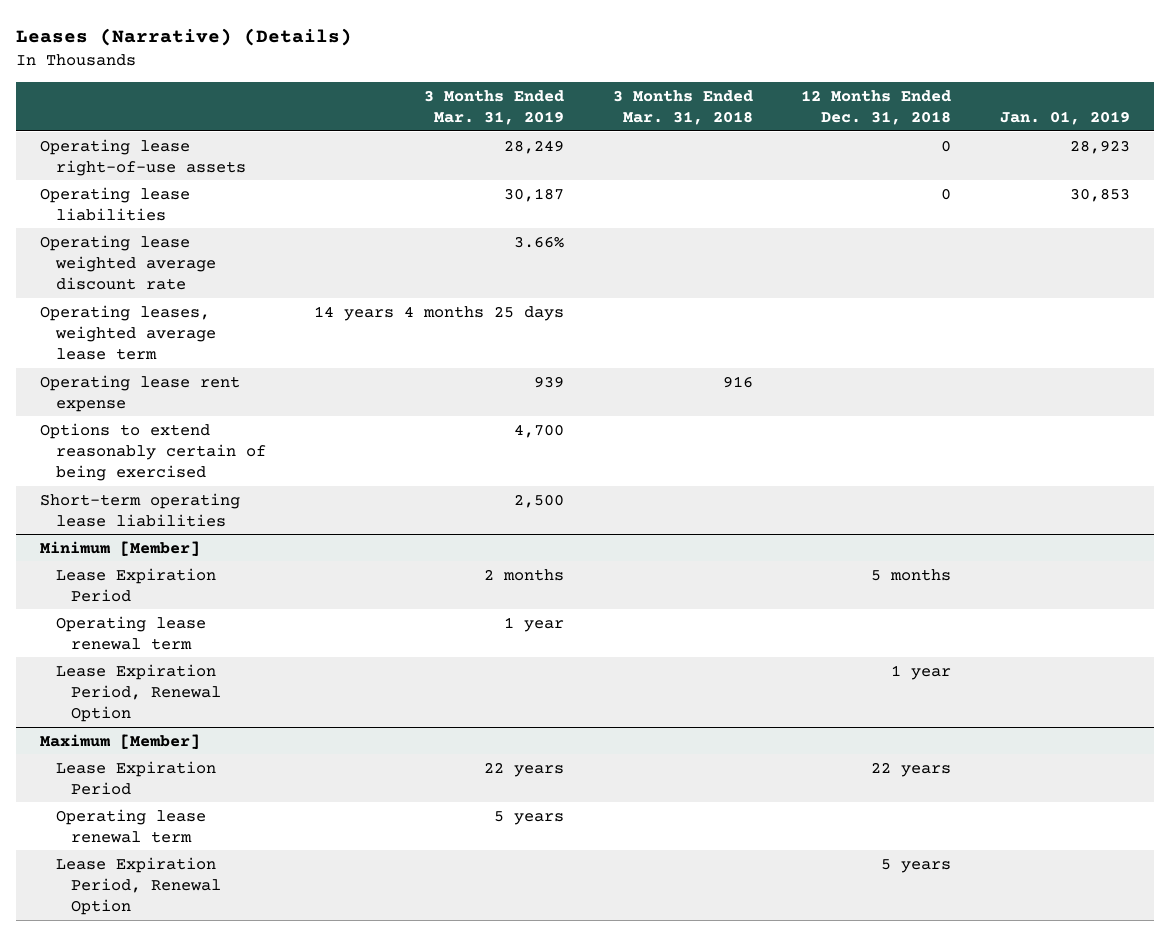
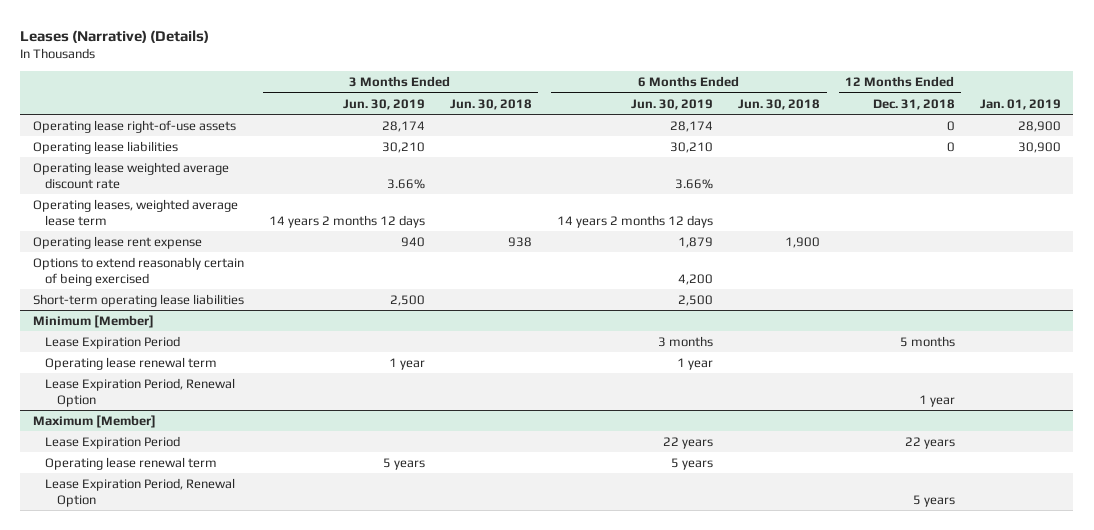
- | 3 Months Ended Mar. 31, 2019 | 3 Months Ended Mar. 31, 2018 | 12 Months Ended Dec. 31, 2018 | Jan. 01, 2019
+ | 3 Months Ended Jun. 30, 2019 | 3 Months Ended Jun. 30, 2018 | 6 Months Ended Jun. 30, 2019 | 6 Months Ended Jun. 30, 2018 | 12 Months Ended Dec. 31, 2018 | Jan. 01, 2019
- Operating lease right-of-use assets | 28,249 | | 0 | 28,923
- Operating lease liabilities | 30,187 | | 0 | 30,853
+ Operating lease right-of-use assets | 28,174 | | 28,174 | | 0 | 28,900
+ Operating lease liabilities | 30,210 | | 30,210 | | 0 | 30,900

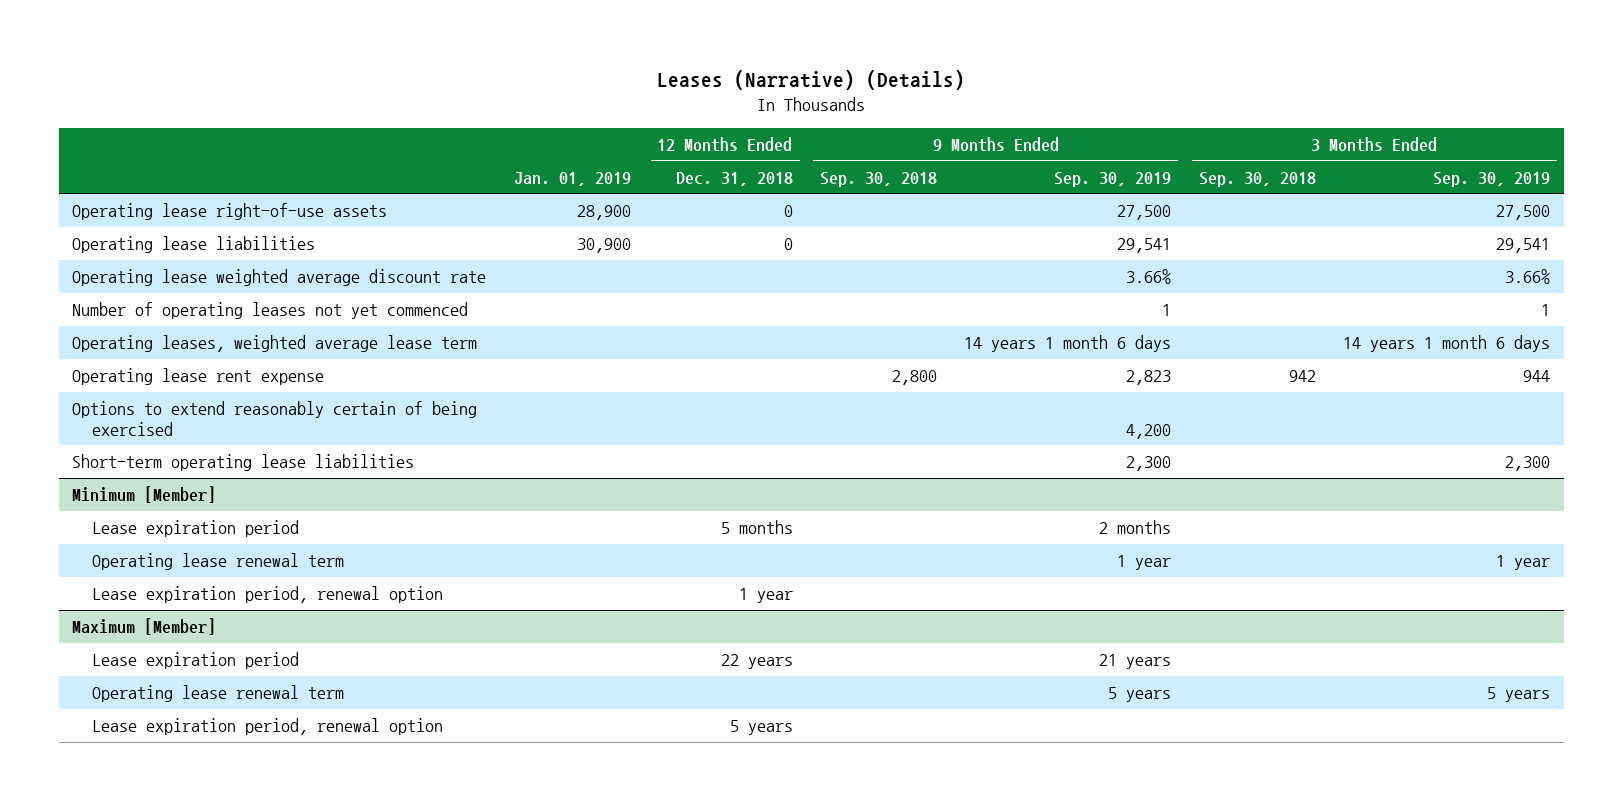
- | 3 Months Ended Jun. 30, 2019 | 3 Months Ended Jun. 30, 2018 | 6 Months Ended Jun. 30, 2019 | 6 Months Ended Jun. 30, 2018 | 12 Months Ended Dec. 31, 2018 | Jan. 01, 2019
+ | Jan. 01, 2019 | 12 Months Ended Dec. 31, 2018 | 9 Months Ended Sep. 30, 2018 | 9 Months Ended Sep. 30, 2019 | 3 Months Ended Sep. 30, 2018 | 3 Months Ended Sep. 30, 2019
+ Number of operating leases not yet commenced | | | | 1 | | 1
@ Minimum [Member]
- Lease Expiration Period | | | 3 months | | 5 months |
+ Lease expiration period | | 5 months | | 2 months | |
- Lease Expiration Period, Renewal Option | | | | | 1 year |
+ Lease expiration period, renewal option | | 1 year | | | |
@ Maximum [Member]
- Lease Expiration Period | | | 22 years | | 22 years |
+ Lease expiration period | | 22 years | | 21 years | |
- Lease Expiration Period, Renewal Option | | | | | 5 years |
+ Lease expiration period, renewal option | | 5 years | | | |

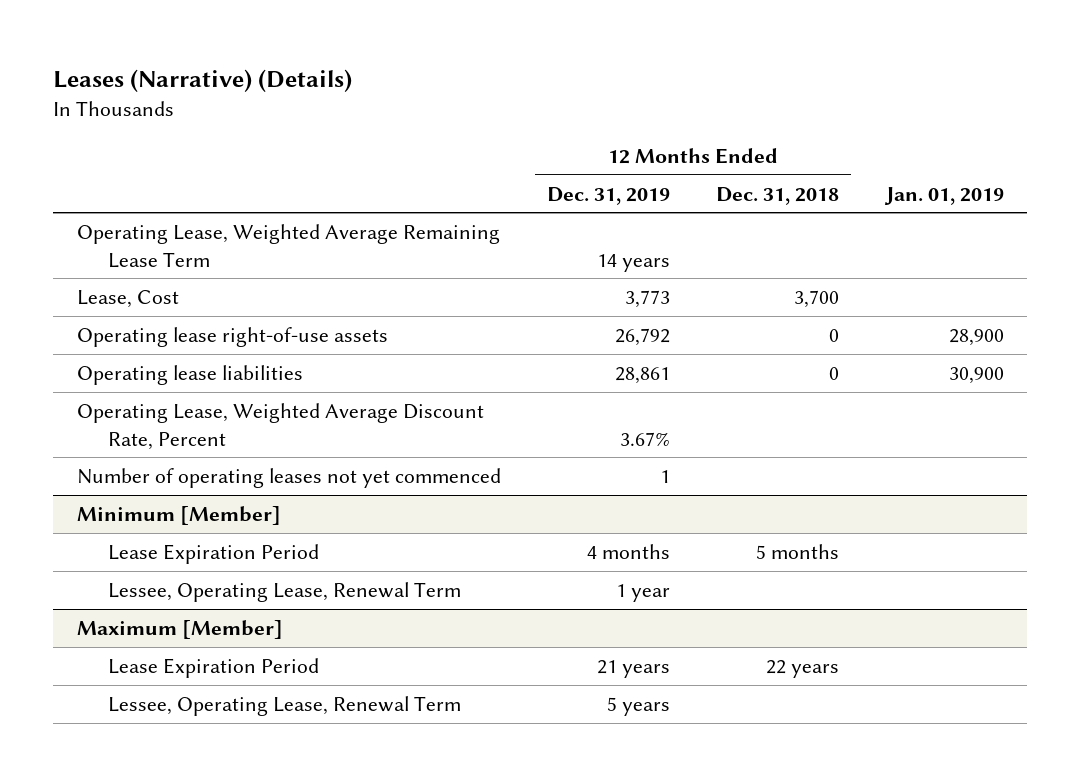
- | Jan. 01, 2019 | 12 Months Ended Dec. 31, 2018 | 9 Months Ended Sep. 30, 2018 | 9 Months Ended Sep. 30, 2019 | 3 Months Ended Sep. 30, 2018 | 3 Months Ended Sep. 30, 2019
+ | 12 Months Ended Dec. 31, 2019 | 12 Months Ended Dec. 31, 2018 | Jan. 01, 2019
+ Operating Lease, Weighted Average Remaining Lease Term | 14 years | |
+ Lease, Cost | 3,773 | 3,700 |
- Operating lease weighted average discount rate | | | | 3.66% | | 3.66%
+ Operating Lease, Weighted Average Discount Rate, Percent | 3.67% | |
- Operating leases, weighted average lease term | | | | 14 years 1 month 6 days | | 14 years 1 month 6 days
- Operating lease rent expense | | | 2,800 | 2,823 | 942 | 944
- Options to extend reasonably certain of being exercised | | | | 4,200 | |
- Short-term operating lease liabilities | | | | 2,300 | | 2,300
@ Minimum [Member]
- Lease expiration period | | 5 months | | 2 months | |
- Operating lease renewal term | | | | 1 year | | 1 year
- Lease expiration period, renewal option | | 1 year | | | |
+ Lease Expiration Period | 4 months | 5 months |
+ Lessee, Operating Lease, Renewal Term | 1 year | |
@ Maximum [Member]
- Lease expiration period | | 22 years | | 21 years | |
- Operating lease renewal term | | | | 5 years | | 5 years
- Lease expiration period, renewal option | | 5 years | | | |
+ Lease Expiration Period | 21 years | 22 years |
+ Lessee, Operating Lease, Renewal Term | 5 years | |

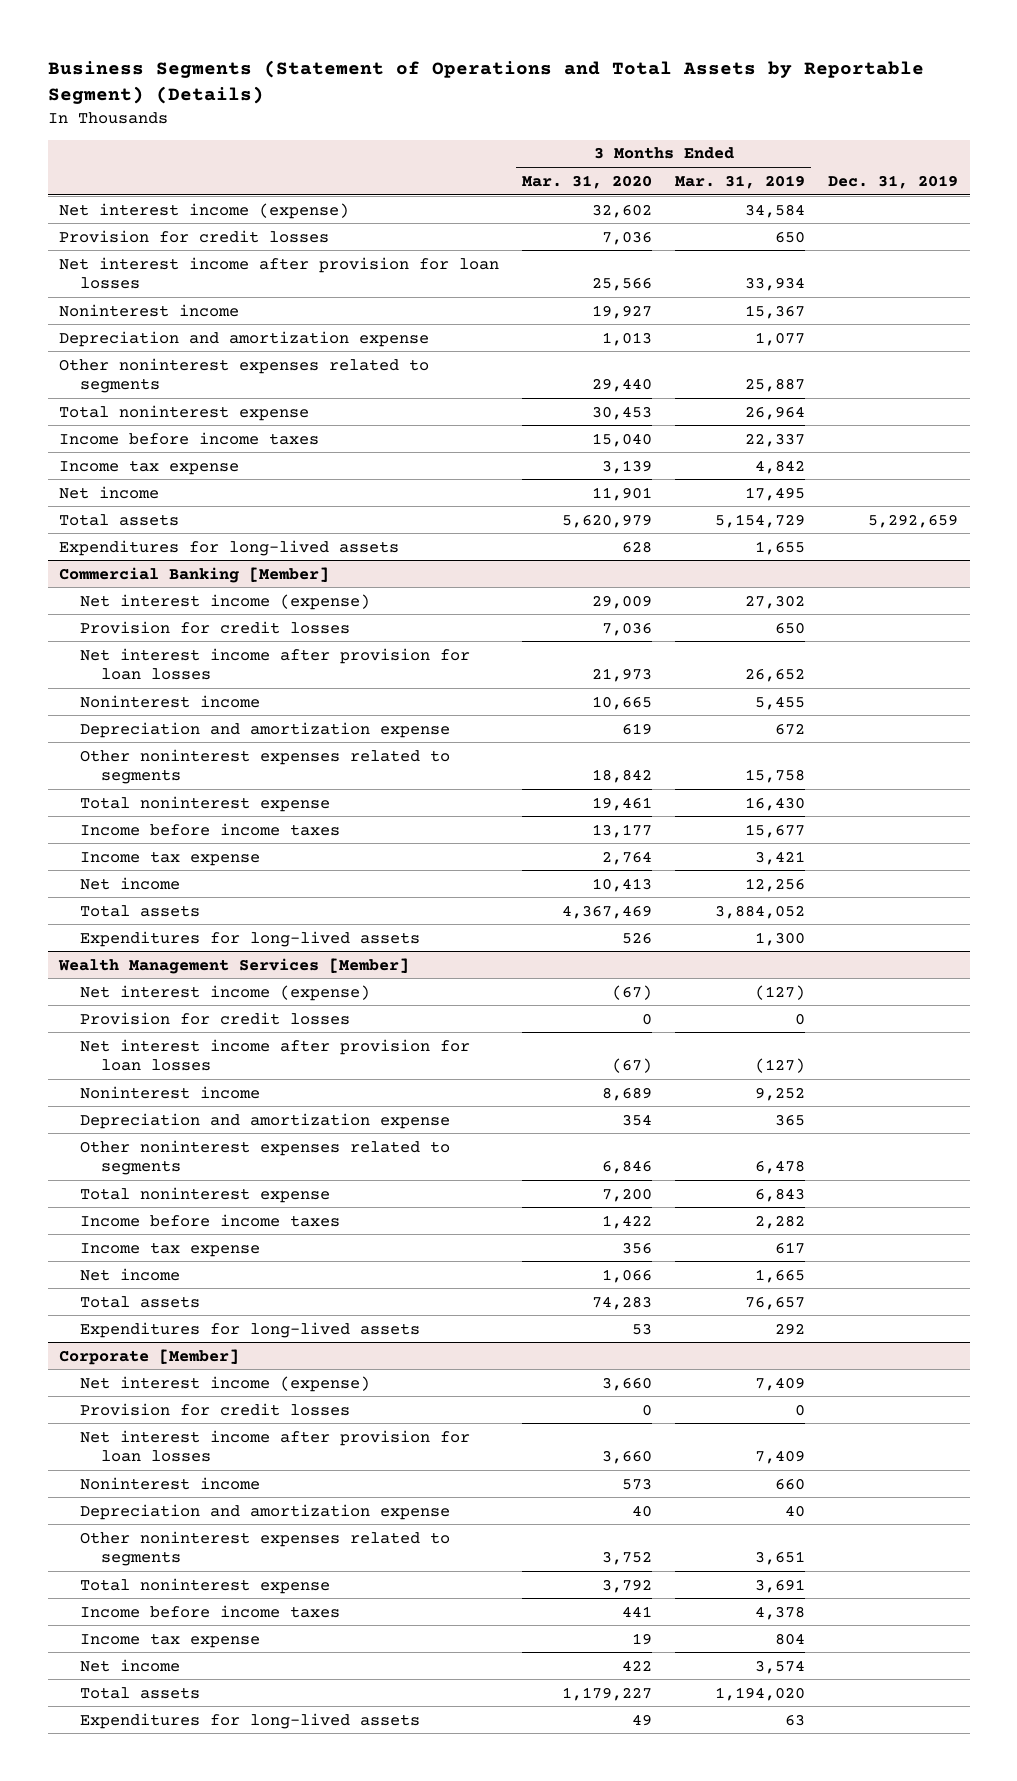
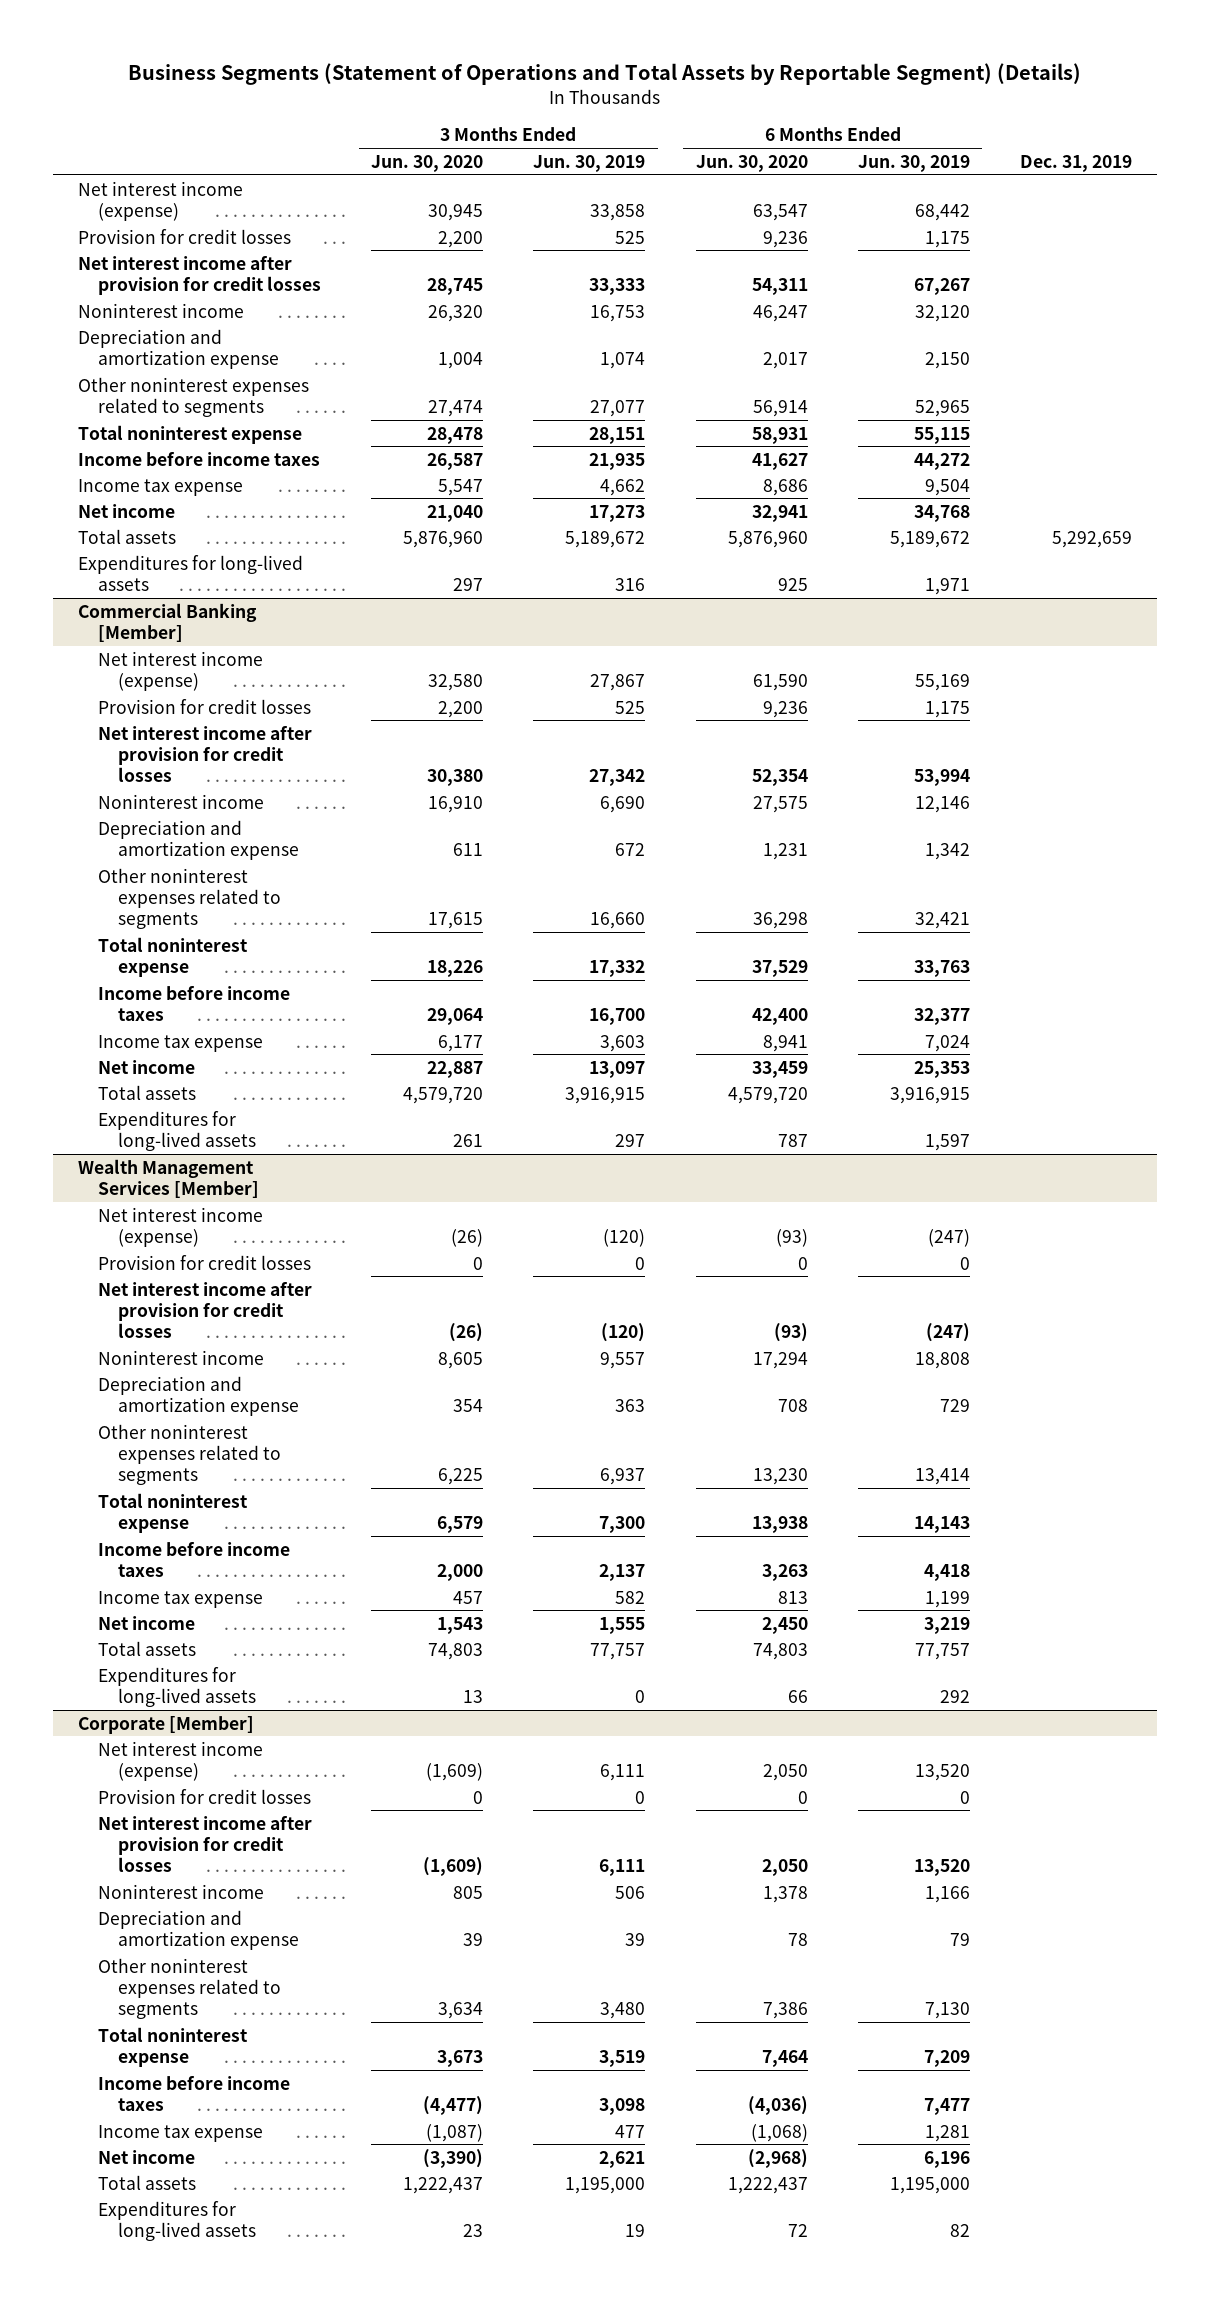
- | 3 Months Ended Mar. 31, 2020 | 3 Months Ended Mar. 31, 2019 | Dec. 31, 2019
+ | 3 Months Ended Jun. 30, 2020 | 3 Months Ended Jun. 30, 2019 | 6 Months Ended Jun. 30, 2020 | 6 Months Ended Jun. 30, 2019 | Dec. 31, 2019
- Net interest income after provision for loan losses | 25,566 | 33,934 |
+ Net interest income after provision for credit losses | 28,745 | 33,333 | 54,311 | 67,267 |
@ Commercial Banking [Member]
- Net interest income after provision for loan losses | 21,973 | 26,652 |
+ Net interest income after provision for credit losses | 30,380 | 27,342 | 52,354 | 53,994 |
@ Wealth Management Services [Member]
- Net interest income after provision for loan losses | (67) | (127) |
+ Net interest income after provision for credit losses | (26) | (120) | (93) | (247) |
@ Corporate [Member]
- Net interest income after provision for loan losses | 3,660 | 7,409 |
+ Net interest income after provision for credit losses | (1,609) | 6,111 | 2,050 | 13,520 |

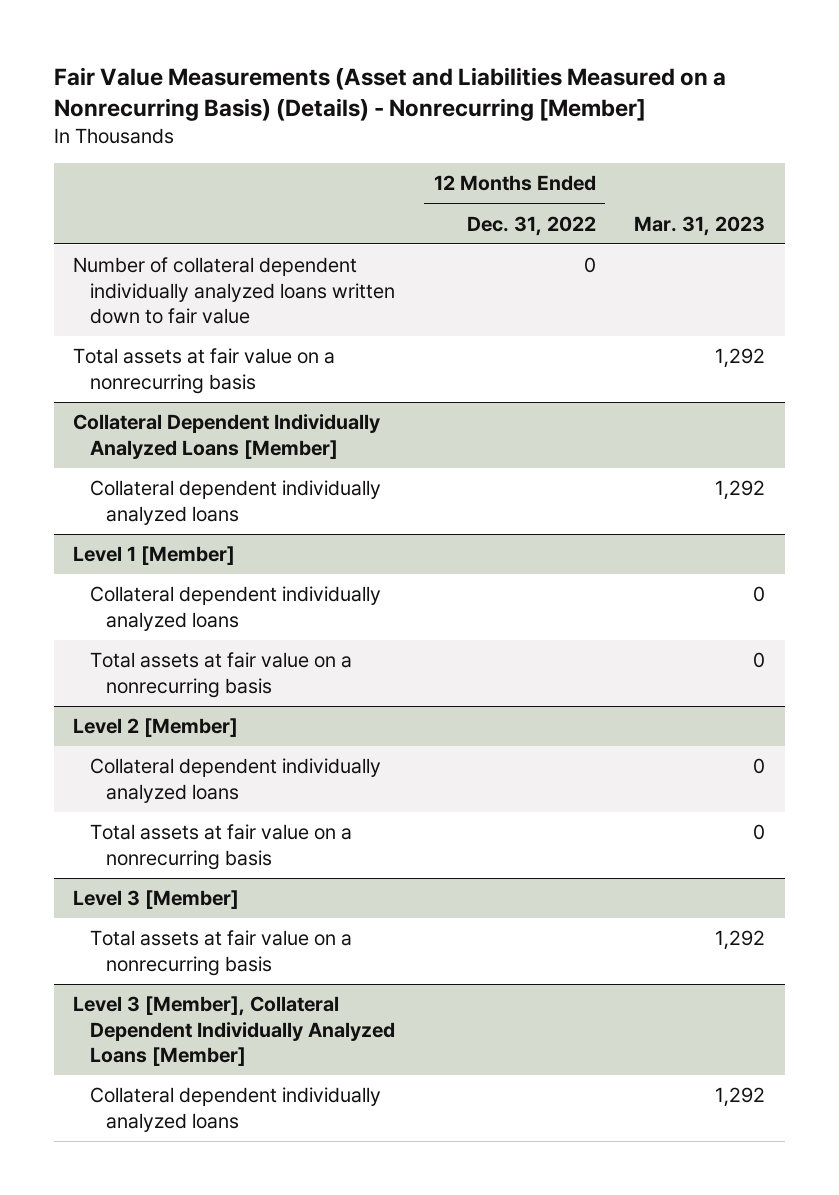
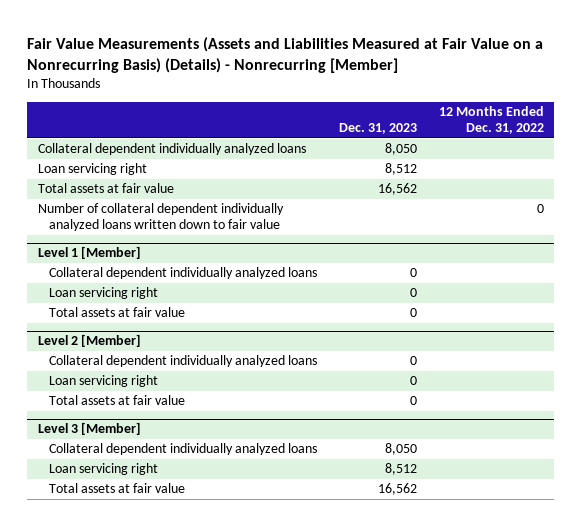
- Fair Value Measurements (Asset and Liabilities Measured on a Nonrecurring Basis) (Details) - Nonrecurring [Member]
+ Fair Value Measurements (Assets and Liabilities Measured at Fair Value on a Nonrecurring Basis) (Details) - Nonrecurring [Member]
- | 12 Months Ended Dec. 31, 2022 | Mar. 31, 2023
+ | Dec. 31, 2023 | 12 Months Ended Dec. 31, 2022
+ Collateral dependent individually analyzed loans | 8,050 |
+ Loan servicing right | 8,512 |
+ Total assets at fair value | 16,562 |
- Total assets at fair value on a nonrecurring basis | | 1,292
- Collateral Dependent Individually Analyzed Loans [Member]
- Collateral dependent individually analyzed loans | | 1,292
@ Level 1 [Member]
- Total assets at fair value on a nonrecurring basis | | 0
+ Loan servicing right | 0 |
+ Total assets at fair value | 0 |
@ Level 2 [Member]
- Total assets at fair value on a nonrecurring basis | | 0
+ Loan servicing right | 0 |
+ Total assets at fair value | 0 |
@ Level 3 [Member]
- Total assets at fair value on a nonrecurring basis | | 1,292
- Level 3 [Member], Collateral Dependent Individually Analyzed Loans [Member]
- Collateral dependent individually analyzed loans | | 1,292
@ Level 3 [Member]
+ Collateral dependent individually analyzed loans | 8,050 |
+ Loan servicing right | 8,512 |
+ Total assets at fair value | 16,562 |

